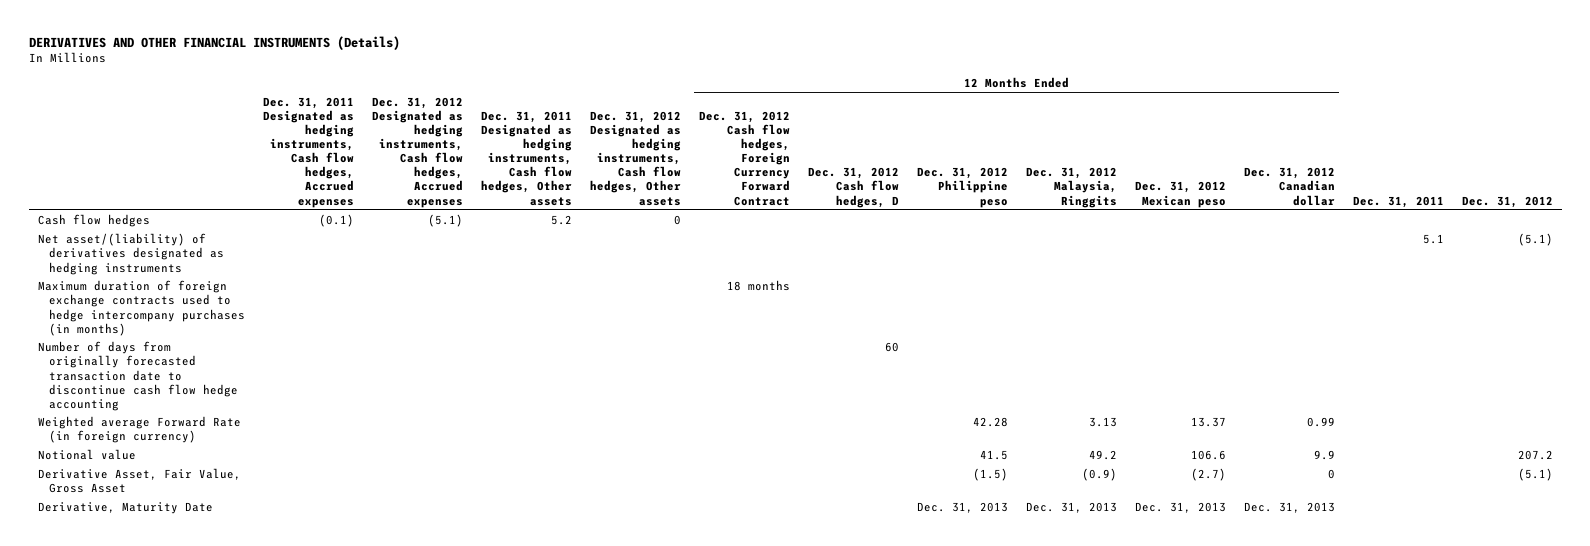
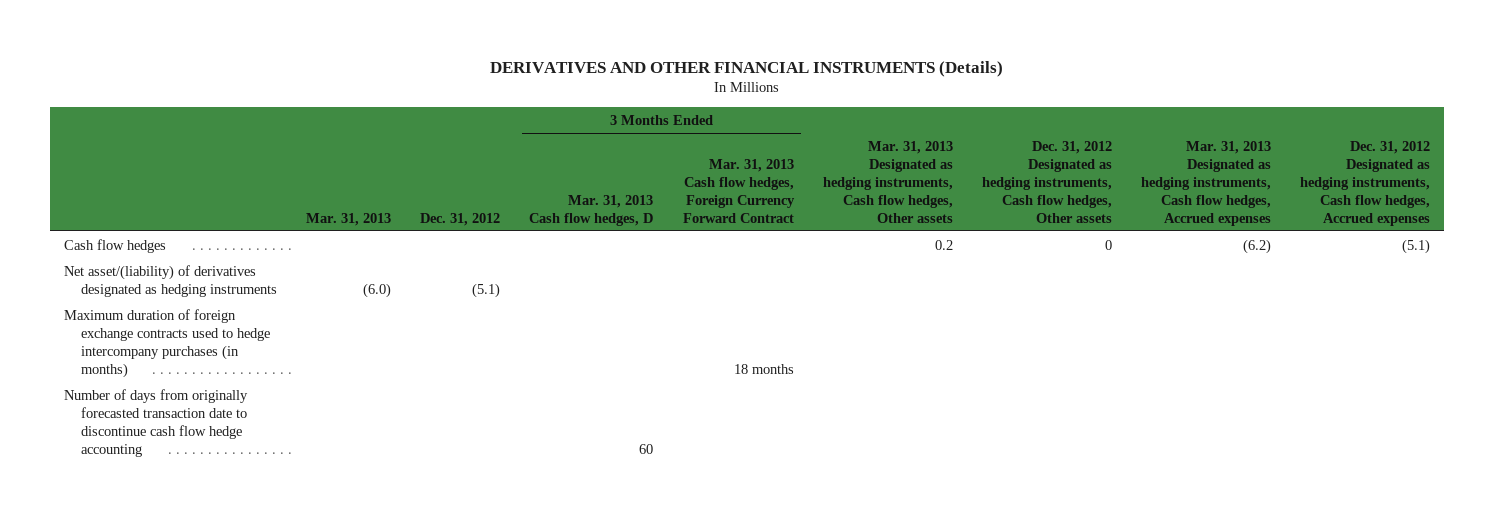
- | Dec. 31, 2011 Designated as hedging instruments, Cash flow hedges, Accrued expenses | Dec. 31, 2012 Designated as hedging instruments, Cash flow hedges, Accrued expenses | Dec. 31, 2011 Designated as hedging instruments, Cash flow hedges, Other assets | Dec. 31, 2012 Designated as hedging instruments, Cash flow hedges, Other assets | 12 Months Ended Dec. 31, 2012 Cash flow hedges, Foreign Currency Forward Contract | 12 Months Ended Dec. 31, 2012 Cash flow hedges, D | 12 Months Ended Dec. 31, 2012 Philippine peso | 12 Months Ended Dec. 31, 2012 Malaysia, Ringgits | 12 Months Ended Dec. 31, 2012 Mexican peso | 12 Months Ended Dec. 31, 2012 Canadian dollar | Dec. 31, 2011 | Dec. 31, 2012
+ | Mar. 31, 2013 | Dec. 31, 2012 | 3 Months Ended Mar. 31, 2013 Cash flow hedges, D | 3 Months Ended Mar. 31, 2013 Cash flow hedges, Foreign Currency Forward Contract | Mar. 31, 2013 Designated as hedging instruments, Cash flow hedges, Other assets | Dec. 31, 2012 Designated as hedging instruments, Cash flow hedges, Other assets | Mar. 31, 2013 Designated as hedging instruments, Cash flow hedges, Accrued expenses | Dec. 31, 2012 Designated as hedging instruments, Cash flow hedges, Accrued expenses
- Weighted average Forward Rate (in foreign currency) | | | | | | | 42.28 | 3.13 | 13.37 | 0.99 | |
- Notional value | | | | | | | 41.5 | 49.2 | 106.6 | 9.9 | | 207.2
- Derivative Asset, Fair Value, Gross Asset | | | | | | | (1.5) | (0.9) | (2.7) | 0 | | (5.1)
- Derivative, Maturity Date | | | | | | | Dec. 31, 2013 | Dec. 31, 2013 | Dec. 31, 2013 | Dec. 31, 2013 | |

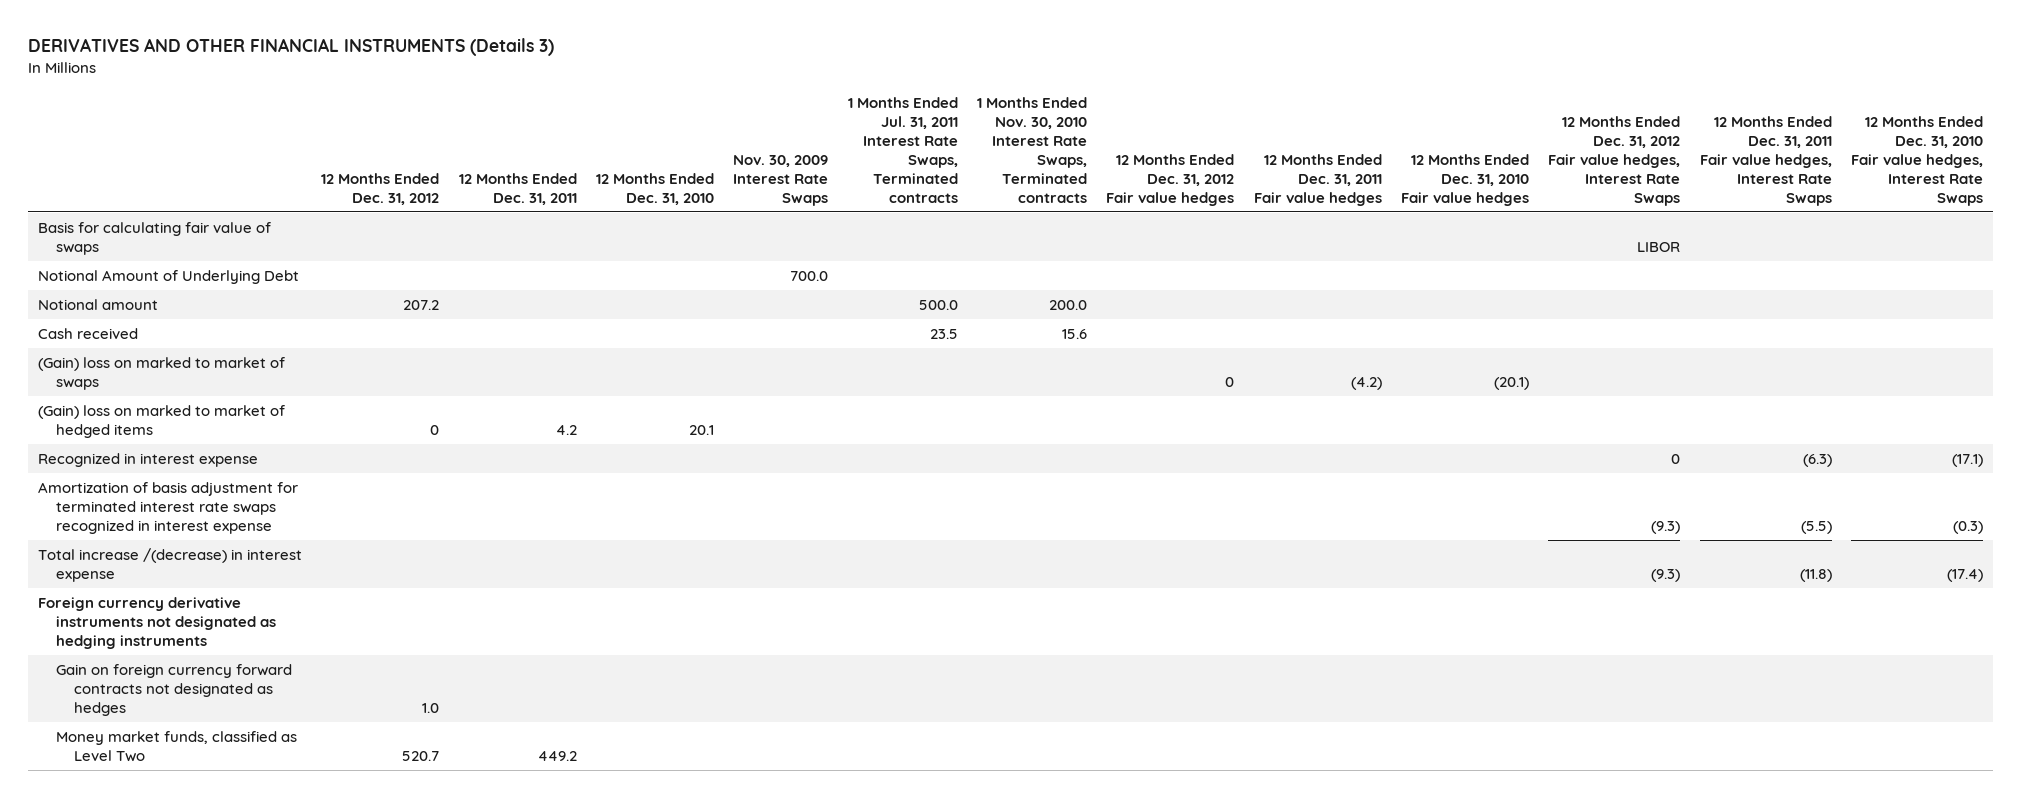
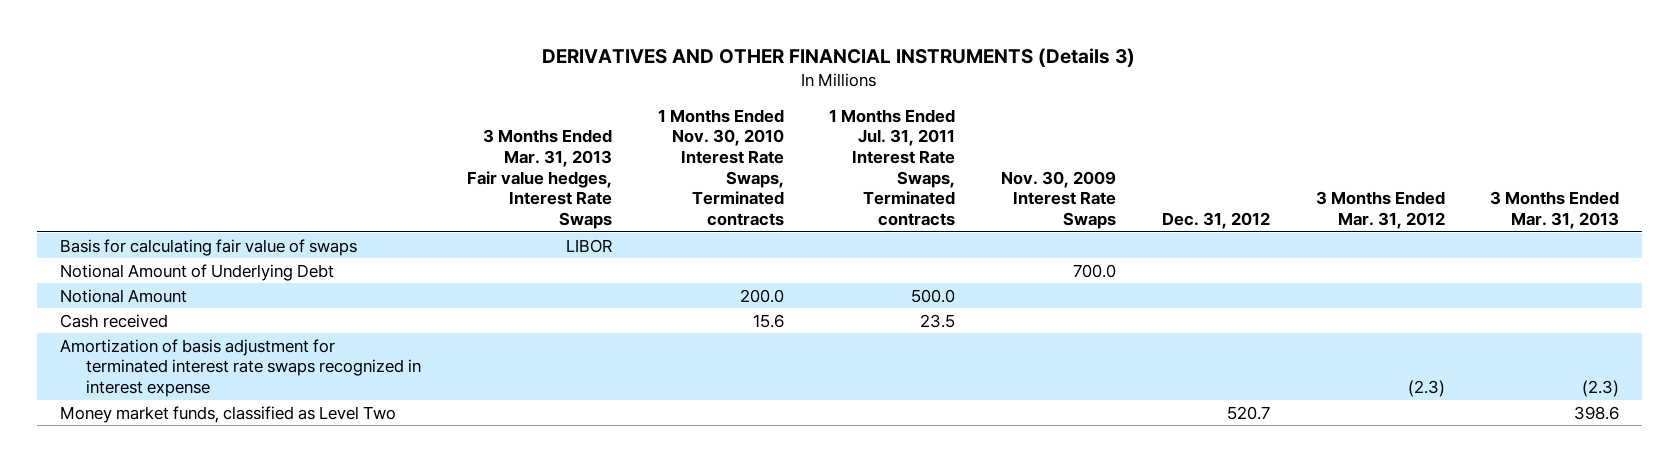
- | 12 Months Ended Dec. 31, 2012 | 12 Months Ended Dec. 31, 2011 | 12 Months Ended Dec. 31, 2010 | Nov. 30, 2009 Interest Rate Swaps | 1 Months Ended Jul. 31, 2011 Interest Rate Swaps, Terminated contracts | 1 Months Ended Nov. 30, 2010 Interest Rate Swaps, Terminated contracts | 12 Months Ended Dec. 31, 2012 Fair value hedges | 12 Months Ended Dec. 31, 2011 Fair value hedges | 12 Months Ended Dec. 31, 2010 Fair value hedges | 12 Months Ended Dec. 31, 2012 Fair value hedges, Interest Rate Swaps | 12 Months Ended Dec. 31, 2011 Fair value hedges, Interest Rate Swaps | 12 Months Ended Dec. 31, 2010 Fair value hedges, Interest Rate Swaps
+ | 3 Months Ended Mar. 31, 2013 Fair value hedges, Interest Rate Swaps | 1 Months Ended Nov. 30, 2010 Interest Rate Swaps, Terminated contracts | 1 Months Ended Jul. 31, 2011 Interest Rate Swaps, Terminated contracts | Nov. 30, 2009 Interest Rate Swaps | Dec. 31, 2012 | 3 Months Ended Mar. 31, 2012 | 3 Months Ended Mar. 31, 2013
- Notional amount | 207.2 | | | | 500.0 | 200.0 | | | | | |
+ Notional Amount | | 200.0 | 500.0 | | | |
- (Gain) loss on marked to market of swaps | | | | | | | 0 | (4.2) | (20.1) | | |
- (Gain) loss on marked to market of hedged items | 0 | 4.2 | 20.1 | | | | | | | | |
- Recognized in interest expense | | | | | | | | | | 0 | (6.3) | (17.1)
- Total increase /(decrease) in interest expense | | | | | | | | | | (9.3) | (11.8) | (17.4)
- Foreign currency derivative instruments not designated as hedging instruments
- Gain on foreign currency forward contracts not designated as hedges | 1.0 | | | | | | | | | | |

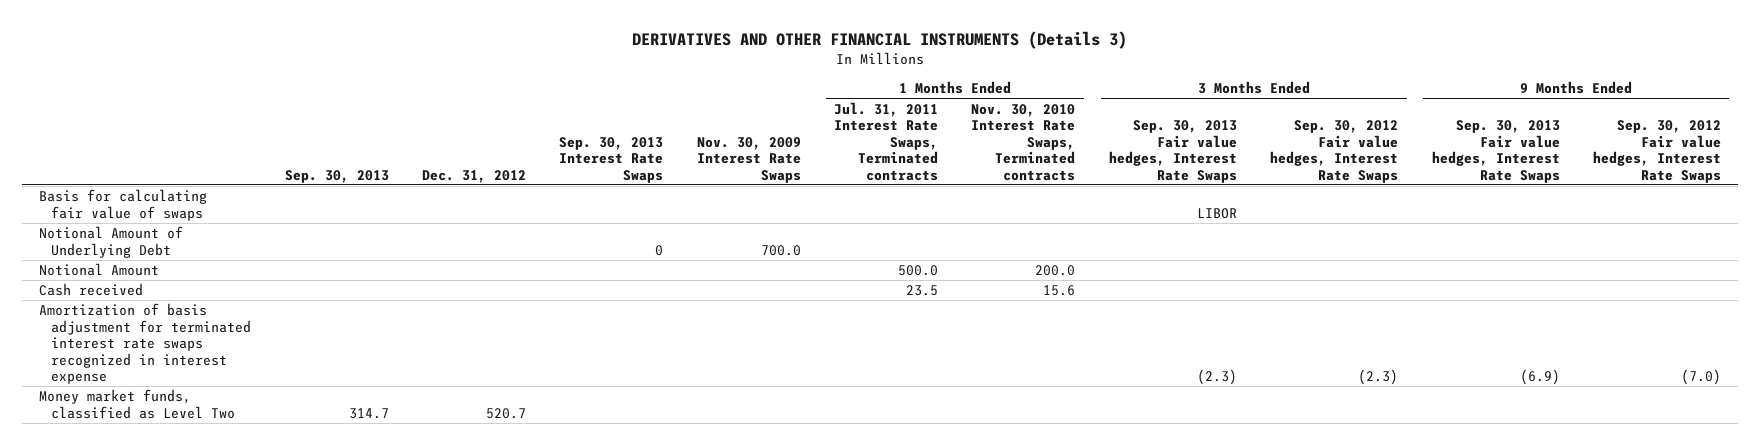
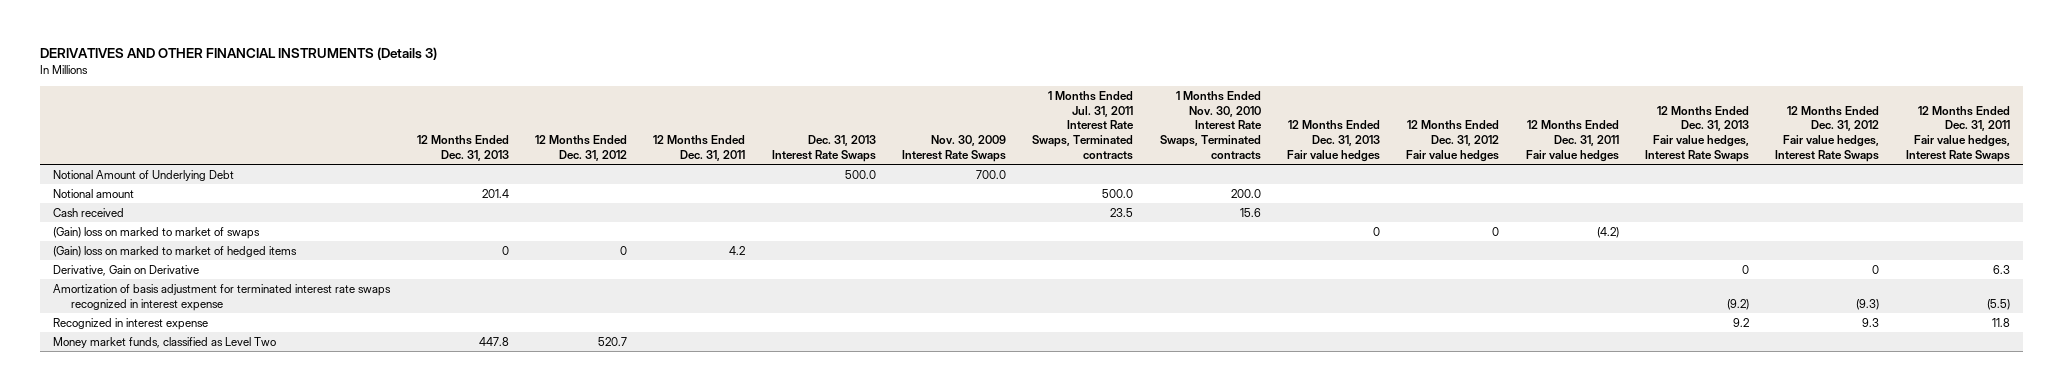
- | Sep. 30, 2013 | Dec. 31, 2012 | Sep. 30, 2013 Interest Rate Swaps | Nov. 30, 2009 Interest Rate Swaps | 1 Months Ended Jul. 31, 2011 Interest Rate Swaps, Terminated contracts | 1 Months Ended Nov. 30, 2010 Interest Rate Swaps, Terminated contracts | 3 Months Ended Sep. 30, 2013 Fair value hedges, Interest Rate Swaps | 3 Months Ended Sep. 30, 2012 Fair value hedges, Interest Rate Swaps | 9 Months Ended Sep. 30, 2013 Fair value hedges, Interest Rate Swaps | 9 Months Ended Sep. 30, 2012 Fair value hedges, Interest Rate Swaps
+ | 12 Months Ended Dec. 31, 2013 | 12 Months Ended Dec. 31, 2012 | 12 Months Ended Dec. 31, 2011 | Dec. 31, 2013 Interest Rate Swaps | Nov. 30, 2009 Interest Rate Swaps | 1 Months Ended Jul. 31, 2011 Interest Rate Swaps, Terminated contracts | 1 Months Ended Nov. 30, 2010 Interest Rate Swaps, Terminated contracts | 12 Months Ended Dec. 31, 2013 Fair value hedges | 12 Months Ended Dec. 31, 2012 Fair value hedges | 12 Months Ended Dec. 31, 2011 Fair value hedges | 12 Months Ended Dec. 31, 2013 Fair value hedges, Interest Rate Swaps | 12 Months Ended Dec. 31, 2012 Fair value hedges, Interest Rate Swaps | 12 Months Ended Dec. 31, 2011 Fair value hedges, Interest Rate Swaps
- Basis for calculating fair value of swaps | | | | | | | LIBOR | | |
- Notional Amount | | | | | 500.0 | 200.0 | | | |
+ Notional amount | 201.4 | | | | | 500.0 | 200.0 | | | | | |
+ (Gain) loss on marked to market of swaps | | | | | | | | 0 | 0 | (4.2) | | |
+ (Gain) loss on marked to market of hedged items | 0 | 0 | 4.2 | | | | | | | | | |
+ Derivative, Gain on Derivative | | | | | | | | | | | 0 | 0 | 6.3
+ Recognized in interest expense | | | | | | | | | | | 9.2 | 9.3 | 11.8

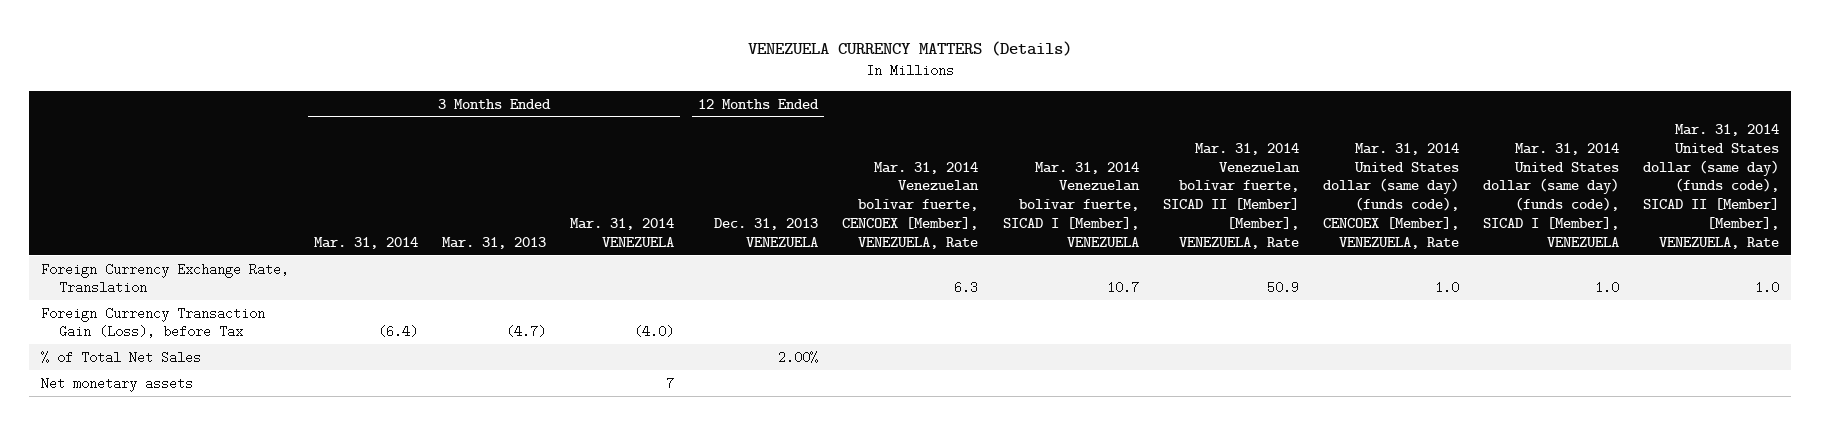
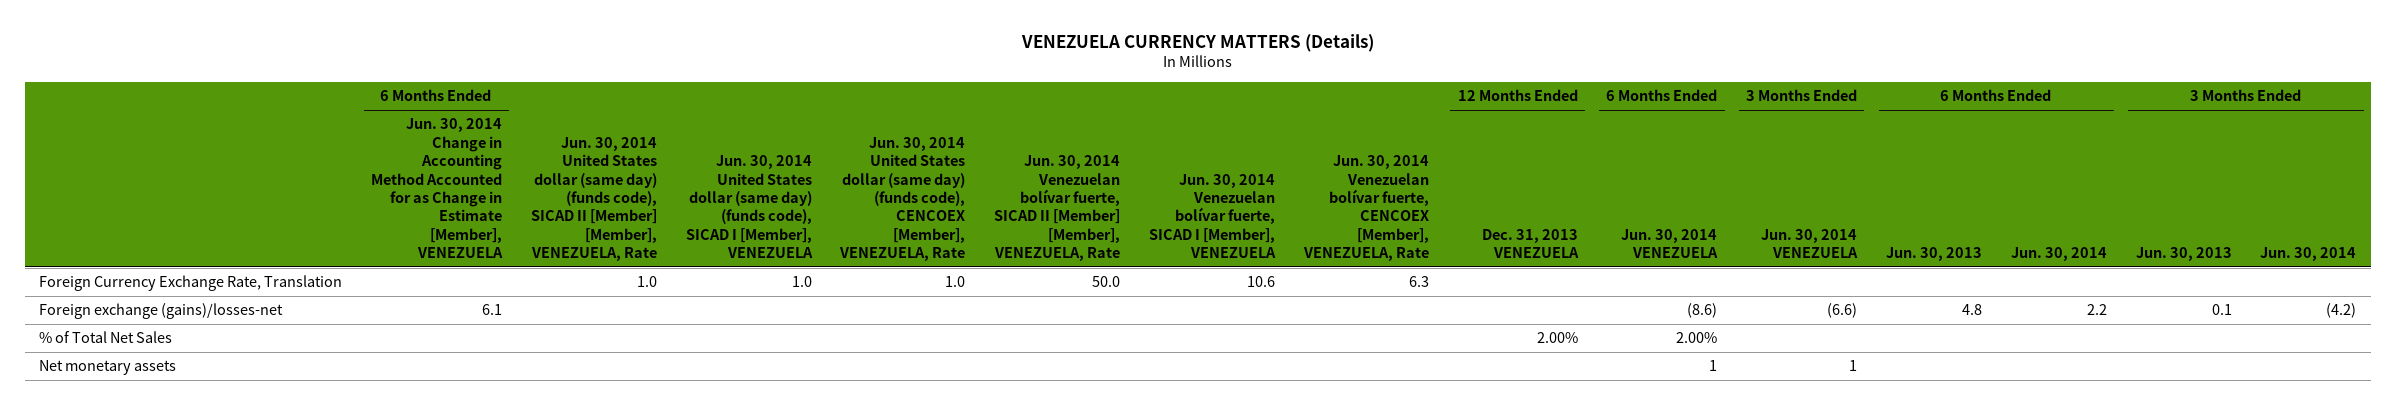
- | 3 Months Ended Mar. 31, 2014 | 3 Months Ended Mar. 31, 2013 | 3 Months Ended Mar. 31, 2014 VENEZUELA | 12 Months Ended Dec. 31, 2013 VENEZUELA | Mar. 31, 2014 Venezuelan bolívar fuerte, CENCOEX [Member], VENEZUELA, Rate | Mar. 31, 2014 Venezuelan bolívar fuerte, SICAD I [Member], VENEZUELA | Mar. 31, 2014 Venezuelan bolívar fuerte, SICAD II [Member] [Member], VENEZUELA, Rate | Mar. 31, 2014 United States dollar (same day) (funds code), CENCOEX [Member], VENEZUELA, Rate | Mar. 31, 2014 United States dollar (same day) (funds code), SICAD I [Member], VENEZUELA | Mar. 31, 2014 United States dollar (same day) (funds code), SICAD II [Member] [Member], VENEZUELA, Rate
+ | 6 Months Ended Jun. 30, 2014 Change in Accounting Method Accounted for as Change in Estimate [Member], VENEZUELA | Jun. 30, 2014 United States dollar (same day) (funds code), SICAD II [Member] [Member], VENEZUELA, Rate | Jun. 30, 2014 United States dollar (same day) (funds code), SICAD I [Member], VENEZUELA | Jun. 30, 2014 United States dollar (same day) (funds code), CENCOEX [Member], VENEZUELA, Rate | Jun. 30, 2014 Venezuelan bolívar fuerte, SICAD II [Member] [Member], VENEZUELA, Rate | Jun. 30, 2014 Venezuelan bolívar fuerte, SICAD I [Member], VENEZUELA | Jun. 30, 2014 Venezuelan bolívar fuerte, CENCOEX [Member], VENEZUELA, Rate | 12 Months Ended Dec. 31, 2013 VENEZUELA | 6 Months Ended Jun. 30, 2014 VENEZUELA | 3 Months Ended Jun. 30, 2014 VENEZUELA | 6 Months Ended Jun. 30, 2013 | 6 Months Ended Jun. 30, 2014 | 3 Months Ended Jun. 30, 2013 | 3 Months Ended Jun. 30, 2014
- Foreign Currency Transaction Gain (Loss), before Tax | (6.4) | (4.7) | (4.0) | | | | | | |
+ Foreign exchange (gains)/losses-net | 6.1 | | | | | | | | (8.6) | (6.6) | 4.8 | 2.2 | 0.1 | (4.2)

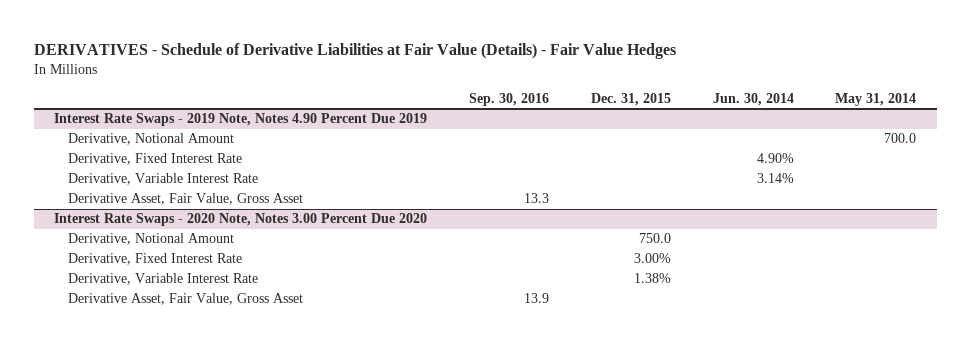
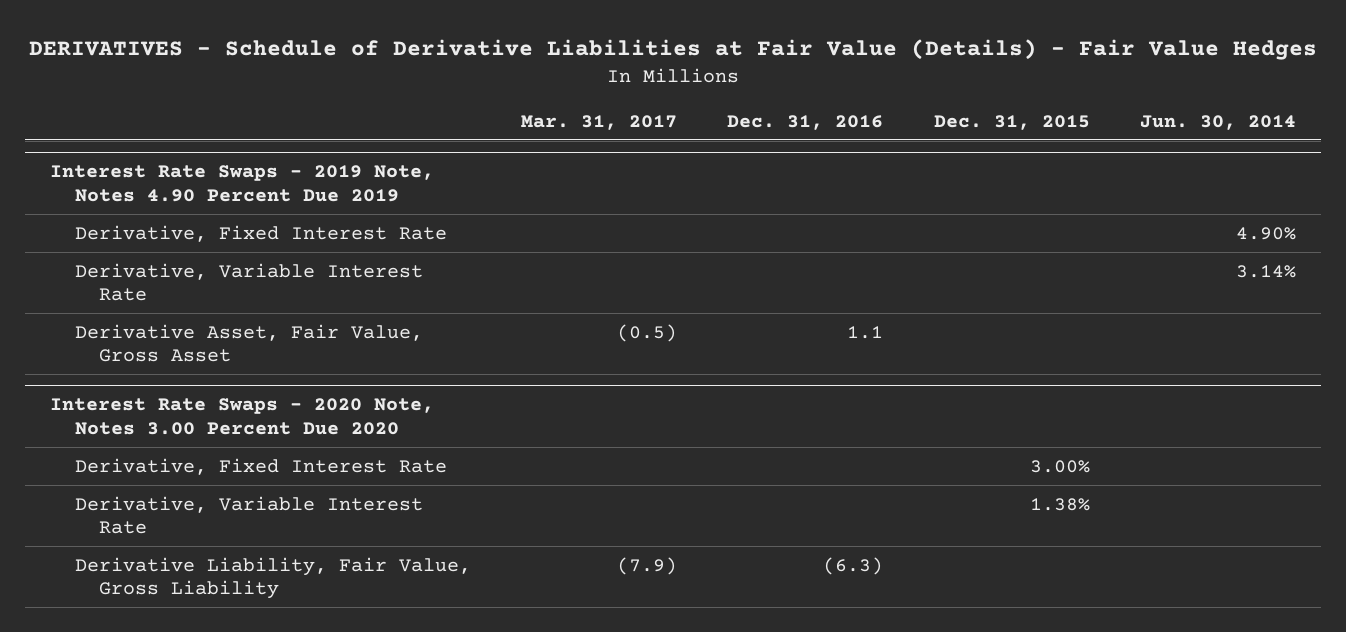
- | Sep. 30, 2016 | Dec. 31, 2015 | Jun. 30, 2014 | May 31, 2014
+ | Mar. 31, 2017 | Dec. 31, 2016 | Dec. 31, 2015 | Jun. 30, 2014
@ Interest Rate Swaps - 2019 Note, Notes 4.90 Percent Due 2019
- Derivative, Notional Amount | | | | 700.0
@ Interest Rate Swaps - 2020 Note, Notes 3.00 Percent Due 2020
- Derivative, Notional Amount | | 750.0 | |
- Derivative Asset, Fair Value, Gross Asset | 13.9 | | |
+ Derivative Liability, Fair Value, Gross Liability | (7.9) | (6.3) | |

